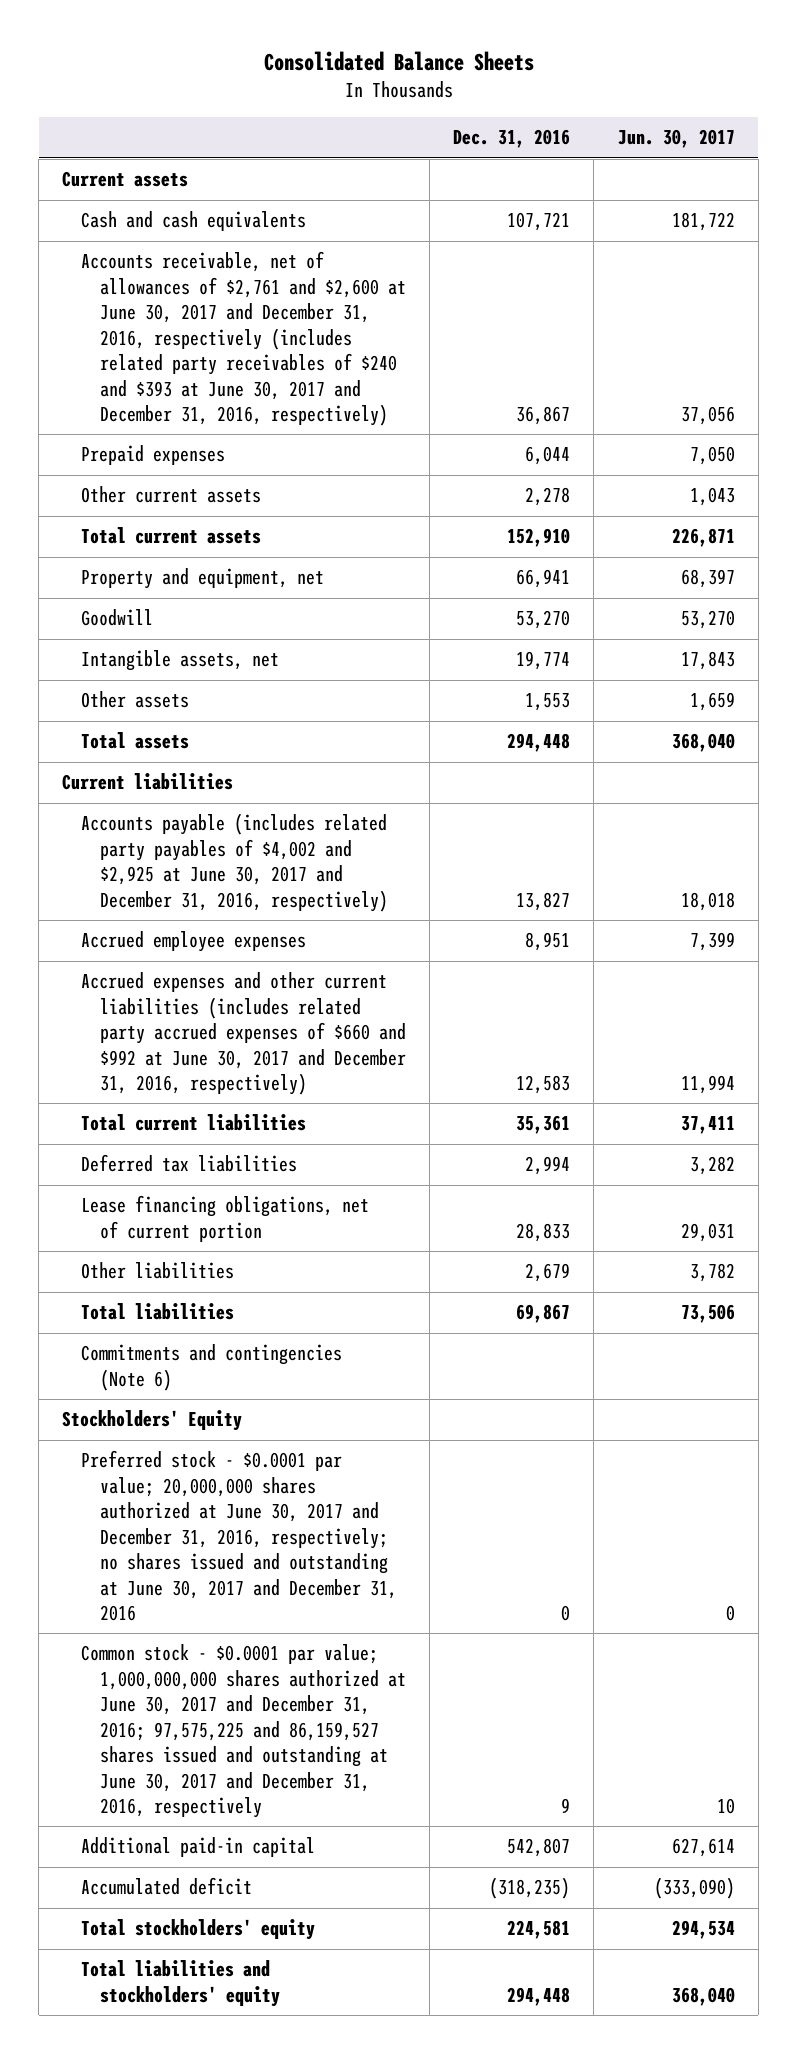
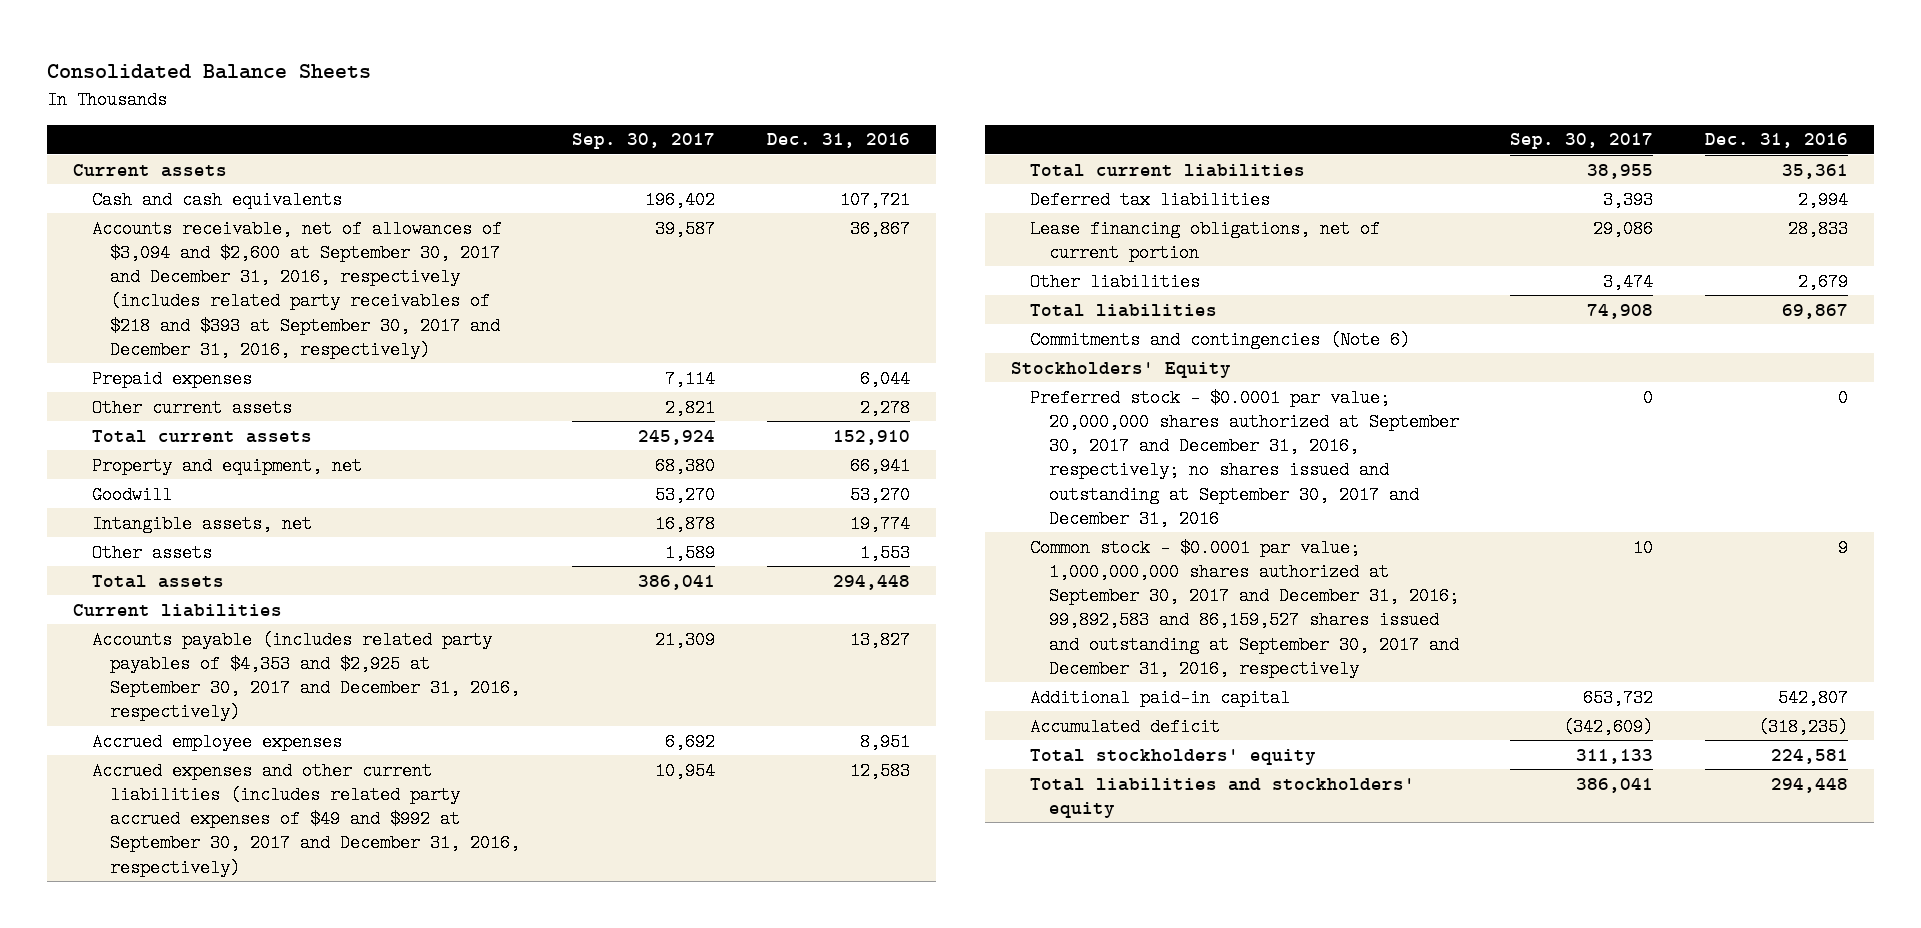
- | Dec. 31, 2016 | Jun. 30, 2017
+ | Sep. 30, 2017 | Dec. 31, 2016
- Accounts receivable, net of allowances of $2,761 and $2,600 at June 30, 2017 and December 31, 2016, respectively (includes related party receivables of $240 and $393 at June 30, 2017 and December 31, 2016, respectively) | 36,867 | 37,056
+ Accounts receivable, net of allowances of $3,094 and $2,600 at September 30, 2017 and December 31, 2016, respectively (includes related party receivables of $218 and $393 at September 30, 2017 and December 31, 2016, respectively) | 39,587 | 36,867
- Accounts payable (includes related party payables of $4,002 and $2,925 at June 30, 2017 and December 31, 2016, respectively) | 13,827 | 18,018
+ Accounts payable (includes related party payables of $4,353 and $2,925 at September 30, 2017 and December 31, 2016, respectively) | 21,309 | 13,827
- Accrued expenses and other current liabilities (includes related party accrued expenses of $660 and $992 at June 30, 2017 and December 31, 2016, respectively) | 12,583 | 11,994
+ Accrued expenses and other current liabilities (includes related party accrued expenses of $49 and $992 at September 30, 2017 and December 31, 2016, respectively) | 10,954 | 12,583
- Preferred stock - $0.0001 par value; 20,000,000 shares authorized at June 30, 2017 and December 31, 2016, respectively; no shares issued and outstanding at June 30, 2017 and December 31, 2016 | 0 | 0
- Common stock - $0.0001 par value; 1,000,000,000 shares authorized at June 30, 2017 and December 31, 2016; 97,575,225 and 86,159,527 shares issued and outstanding at June 30, 2017 and December 31, 2016, respectively | 9 | 10
+ Preferred stock - $0.0001 par value; 20,000,000 shares authorized at September 30, 2017 and December 31, 2016, respectively; no shares issued and outstanding at September 30, 2017 and December 31, 2016 | 0 | 0
+ Common stock - $0.0001 par value; 1,000,000,000 shares authorized at September 30, 2017 and December 31, 2016; 99,892,583 and 86,159,527 shares issued and outstanding at September 30, 2017 and December 31, 2016, respectively | 10 | 9

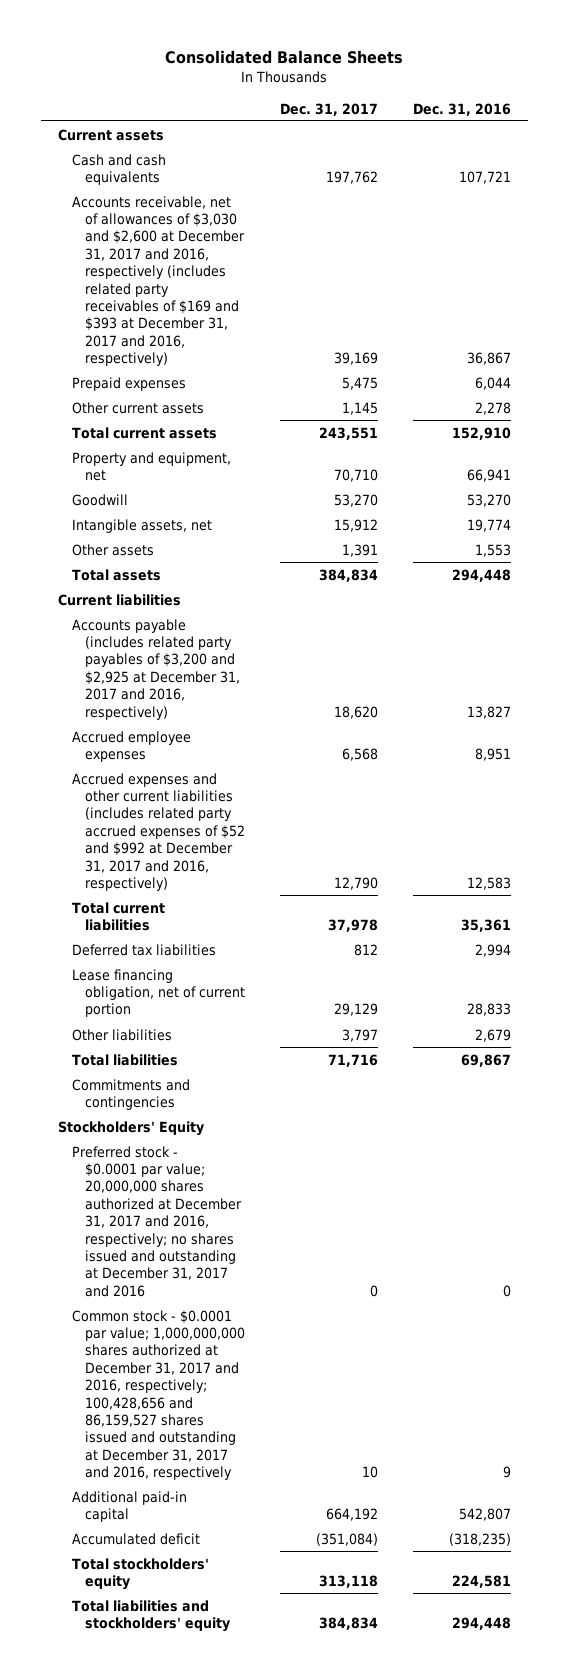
- | Sep. 30, 2017 | Dec. 31, 2016
+ | Dec. 31, 2017 | Dec. 31, 2016
- Accounts receivable, net of allowances of $3,094 and $2,600 at September 30, 2017 and December 31, 2016, respectively (includes related party receivables of $218 and $393 at September 30, 2017 and December 31, 2016, respectively) | 39,587 | 36,867
+ Accounts receivable, net of allowances of $3,030 and $2,600 at December 31, 2017 and 2016, respectively (includes related party receivables of $169 and $393 at December 31, 2017 and 2016, respectively) | 39,169 | 36,867
- Accounts payable (includes related party payables of $4,353 and $2,925 at September 30, 2017 and December 31, 2016, respectively) | 21,309 | 13,827
+ Accounts payable (includes related party payables of $3,200 and $2,925 at December 31, 2017 and 2016, respectively) | 18,620 | 13,827
- Accrued expenses and other current liabilities (includes related party accrued expenses of $49 and $992 at September 30, 2017 and December 31, 2016, respectively) | 10,954 | 12,583
+ Accrued expenses and other current liabilities (includes related party accrued expenses of $52 and $992 at December 31, 2017 and 2016, respectively) | 12,790 | 12,583
- Lease financing obligations, net of current portion | 29,086 | 28,833
+ Lease financing obligation, net of current portion | 29,129 | 28,833
- Commitments and contingencies (Note 6)
+ Commitments and contingencies
- Preferred stock - $0.0001 par value; 20,000,000 shares authorized at September 30, 2017 and December 31, 2016, respectively; no shares issued and outstanding at September 30, 2017 and December 31, 2016 | 0 | 0
- Common stock - $0.0001 par value; 1,000,000,000 shares authorized at September 30, 2017 and December 31, 2016; 99,892,583 and 86,159,527 shares issued and outstanding at September 30, 2017 and December 31, 2016, respectively | 10 | 9
+ Preferred stock - $0.0001 par value; 20,000,000 shares authorized at December 31, 2017 and 2016, respectively; no shares issued and outstanding at December 31, 2017 and 2016 | 0 | 0
+ Common stock - $0.0001 par value; 1,000,000,000 shares authorized at December 31, 2017 and 2016, respectively; 100,428,656 and 86,159,527 shares issued and outstanding at December 31, 2017 and 2016, respectively | 10 | 9

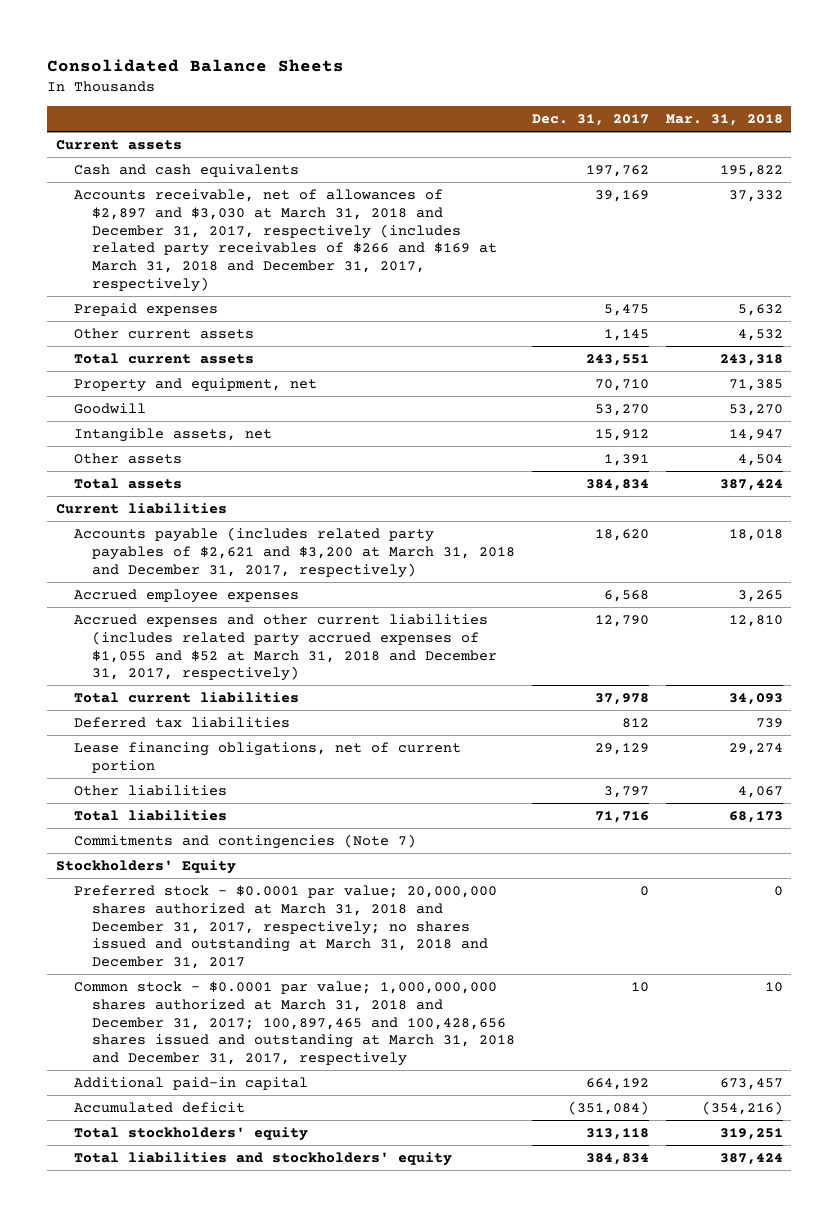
- | Dec. 31, 2017 | Dec. 31, 2016
+ | Dec. 31, 2017 | Mar. 31, 2018
- Accounts receivable, net of allowances of $3,030 and $2,600 at December 31, 2017 and 2016, respectively (includes related party receivables of $169 and $393 at December 31, 2017 and 2016, respectively) | 39,169 | 36,867
+ Accounts receivable, net of allowances of $2,897 and $3,030 at March 31, 2018 and December 31, 2017, respectively (includes related party receivables of $266 and $169 at March 31, 2018 and December 31, 2017, respectively) | 39,169 | 37,332
- Accounts payable (includes related party payables of $3,200 and $2,925 at December 31, 2017 and 2016, respectively) | 18,620 | 13,827
+ Accounts payable (includes related party payables of $2,621 and $3,200 at March 31, 2018 and December 31, 2017, respectively) | 18,620 | 18,018
- Accrued expenses and other current liabilities (includes related party accrued expenses of $52 and $992 at December 31, 2017 and 2016, respectively) | 12,790 | 12,583
+ Accrued expenses and other current liabilities (includes related party accrued expenses of $1,055 and $52 at March 31, 2018 and December 31, 2017, respectively) | 12,790 | 12,810
- Lease financing obligation, net of current portion | 29,129 | 28,833
+ Lease financing obligations, net of current portion | 29,129 | 29,274
- Commitments and contingencies
+ Commitments and contingencies (Note 7)
- Preferred stock - $0.0001 par value; 20,000,000 shares authorized at December 31, 2017 and 2016, respectively; no shares issued and outstanding at December 31, 2017 and 2016 | 0 | 0
- Common stock - $0.0001 par value; 1,000,000,000 shares authorized at December 31, 2017 and 2016, respectively; 100,428,656 and 86,159,527 shares issued and outstanding at December 31, 2017 and 2016, respectively | 10 | 9
+ Preferred stock - $0.0001 par value; 20,000,000 shares authorized at March 31, 2018 and December 31, 2017, respectively; no shares issued and outstanding at March 31, 2018 and December 31, 2017 | 0 | 0
+ Common stock - $0.0001 par value; 1,000,000,000 shares authorized at March 31, 2018 and December 31, 2017; 100,897,465 and 100,428,656 shares issued and outstanding at March 31, 2018 and December 31, 2017, respectively | 10 | 10

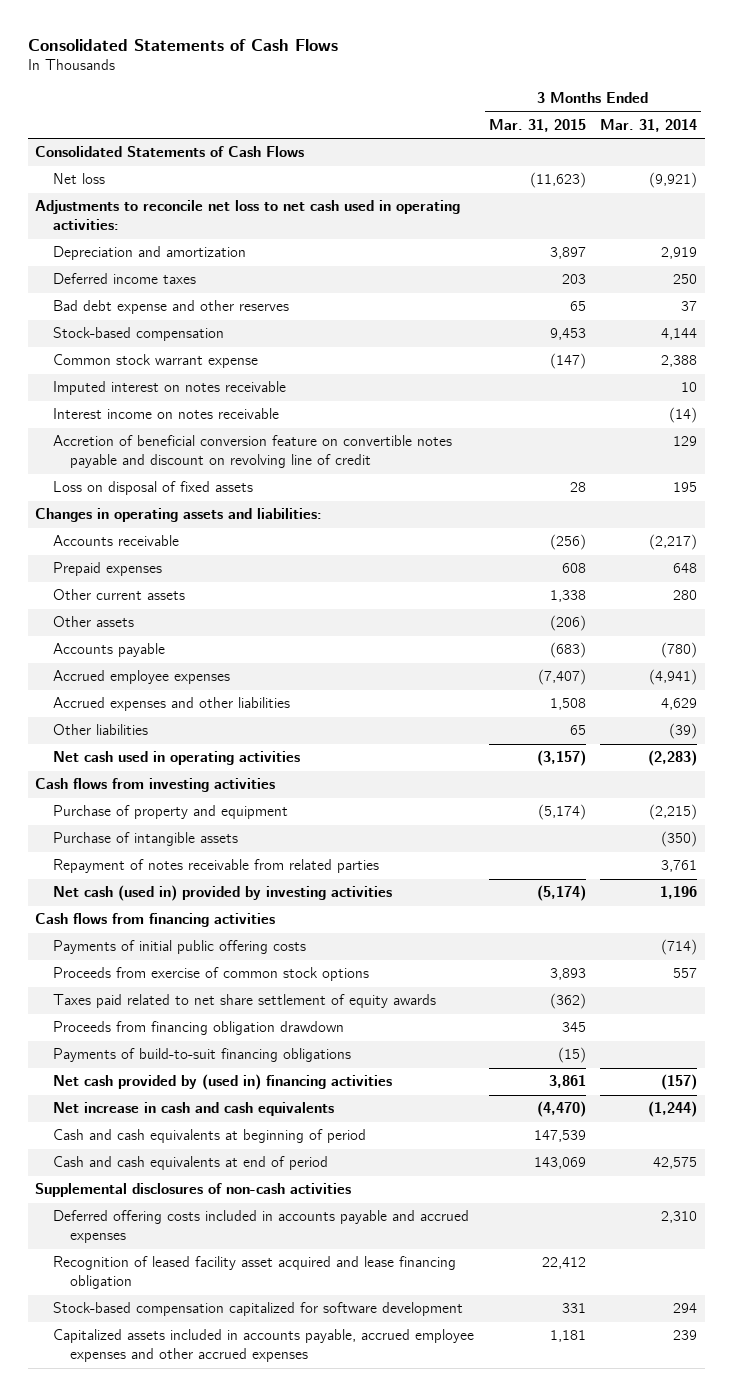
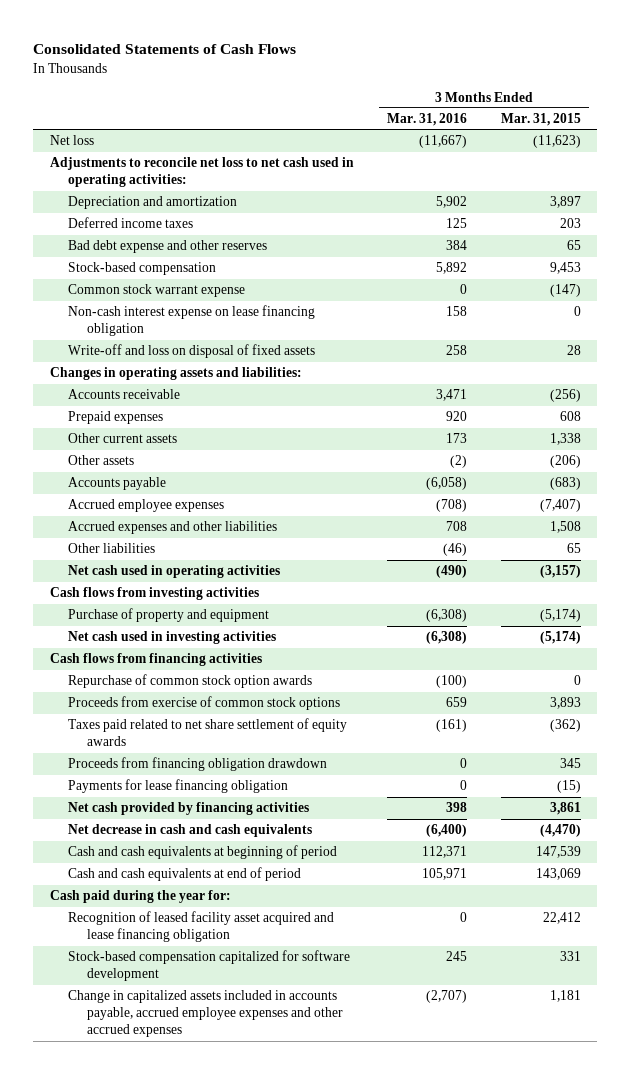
- | 3 Months Ended Mar. 31, 2015 | 3 Months Ended Mar. 31, 2014
+ | 3 Months Ended Mar. 31, 2016 | 3 Months Ended Mar. 31, 2015
- Consolidated Statements of Cash Flows
- Imputed interest on notes receivable | | 10
- Interest income on notes receivable | | (14)
- Accretion of beneficial conversion feature on convertible notes payable and discount on revolving line of credit | | 129
- Loss on disposal of fixed assets | 28 | 195
+ Non-cash interest expense on lease financing obligation | 158 | 0
+ Write-off and loss on disposal of fixed assets | 258 | 28
- Purchase of intangible assets | | (350)
- Repayment of notes receivable from related parties | | 3,761
- Net cash (used in) provided by investing activities | (5,174) | 1,196
+ Net cash used in investing activities | (6,308) | (5,174)
- Payments of initial public offering costs | | (714)
+ Repurchase of common stock option awards | (100) | 0
- Payments of build-to-suit financing obligations | (15) |
- Net cash provided by (used in) financing activities | 3,861 | (157)
- Net increase in cash and cash equivalents | (4,470) | (1,244)
+ Payments for lease financing obligation | 0 | (15)
+ Net cash provided by financing activities | 398 | 3,861
+ Net decrease in cash and cash equivalents | (6,400) | (4,470)
- Supplemental disclosures of non-cash activities
- Deferred offering costs included in accounts payable and accrued expenses | | 2,310
+ Cash paid during the year for:
- Capitalized assets included in accounts payable, accrued employee expenses and other accrued expenses | 1,181 | 239
+ Change in capitalized assets included in accounts payable, accrued employee expenses and other accrued expenses | (2,707) | 1,181

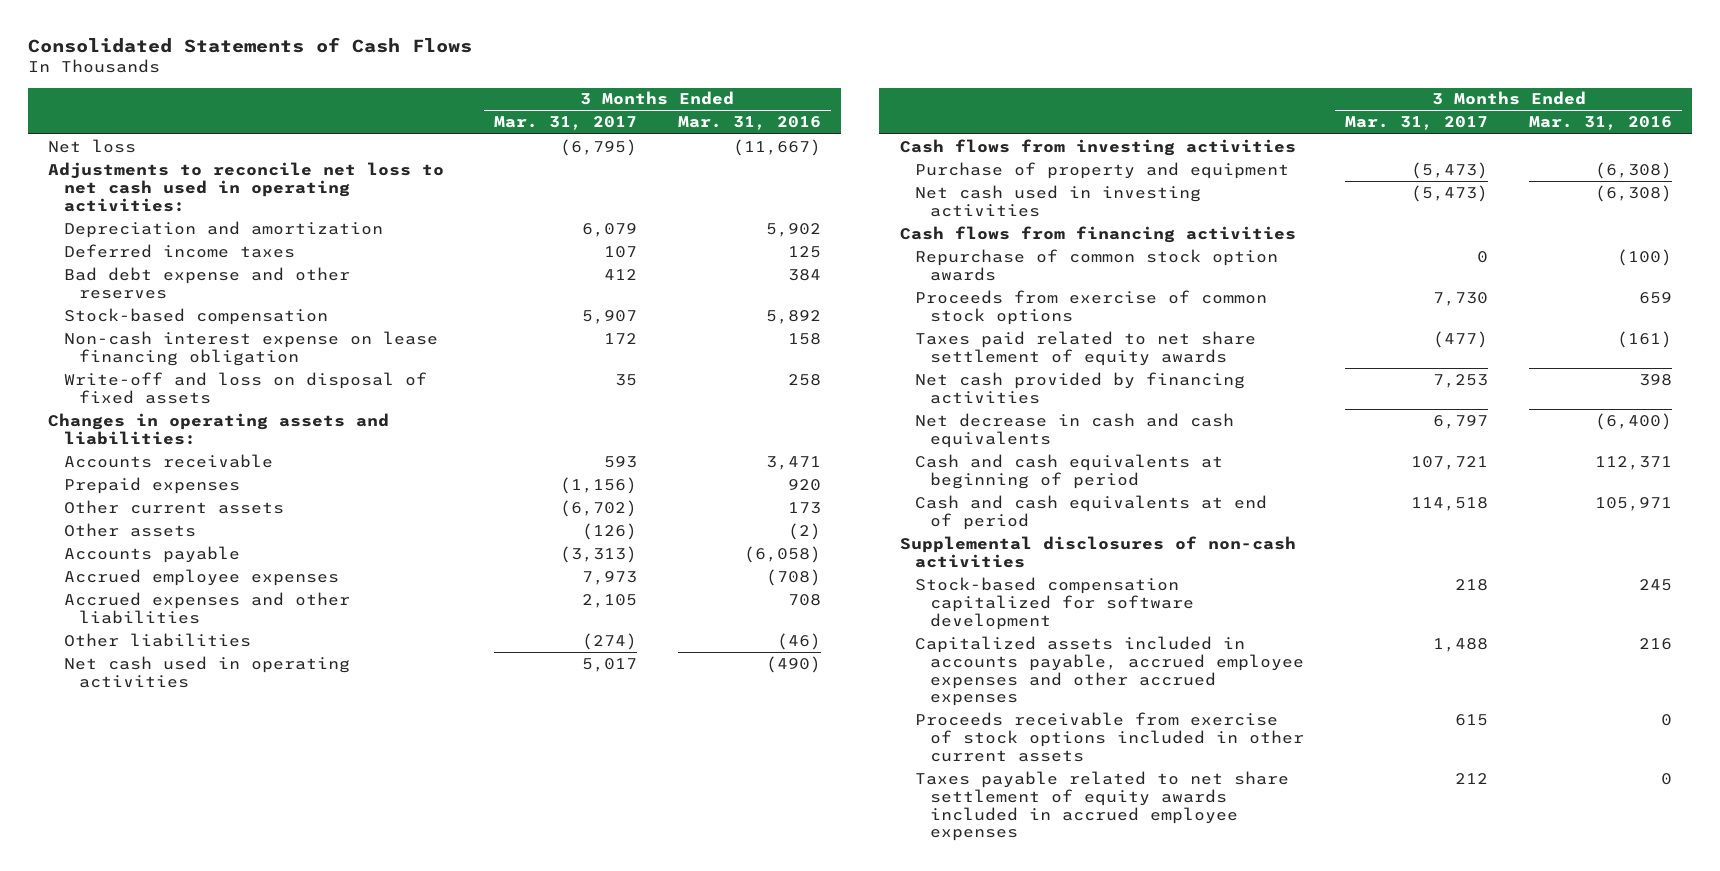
- | 3 Months Ended Mar. 31, 2016 | 3 Months Ended Mar. 31, 2015
+ | 3 Months Ended Mar. 31, 2017 | 3 Months Ended Mar. 31, 2016
- Common stock warrant expense | 0 | (147)
- Proceeds from financing obligation drawdown | 0 | 345
- Payments for lease financing obligation | 0 | (15)
- Cash paid during the year for:
- Recognition of leased facility asset acquired and lease financing obligation | 0 | 22,412
+ Supplemental disclosures of non-cash activities
- Change in capitalized assets included in accounts payable, accrued employee expenses and other accrued expenses | (2,707) | 1,181
+ Capitalized assets included in accounts payable, accrued employee expenses and other accrued expenses | 1,488 | 216
+ Proceeds receivable from exercise of stock options included in other current assets | 615 | 0
+ Taxes payable related to net share settlement of equity awards included in accrued employee expenses | 212 | 0

